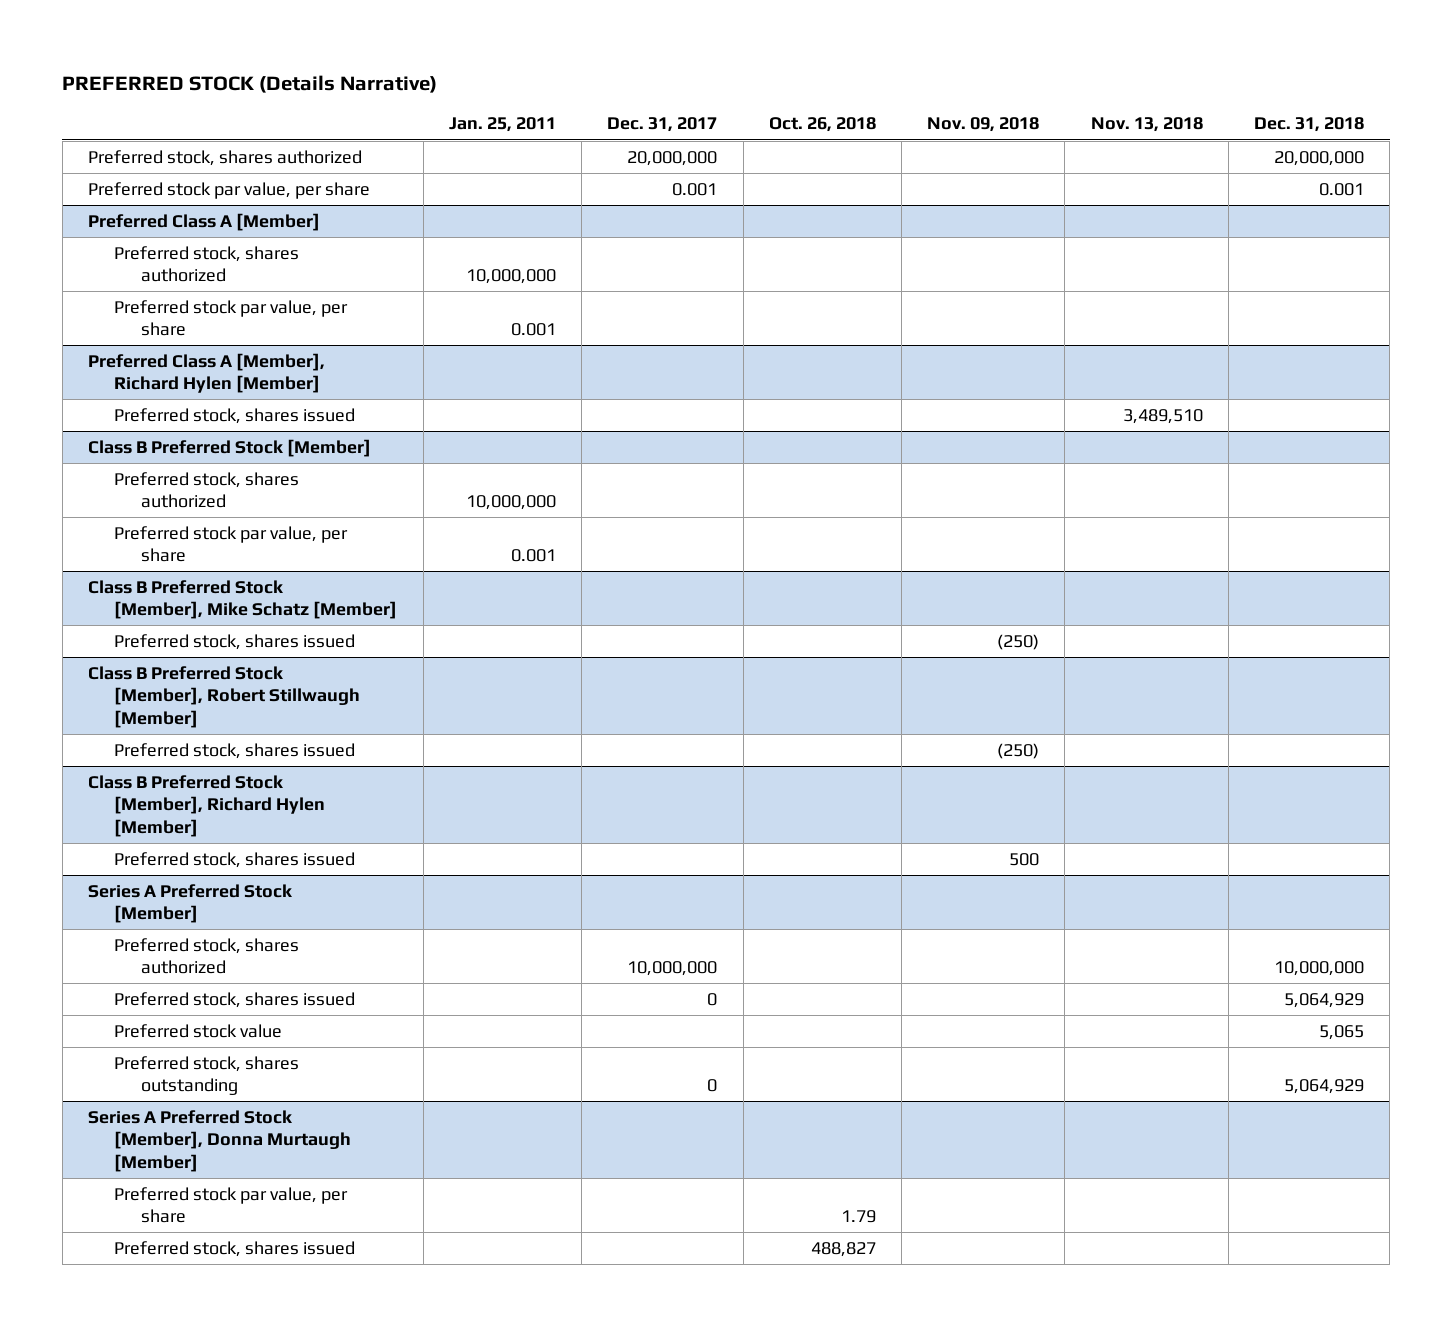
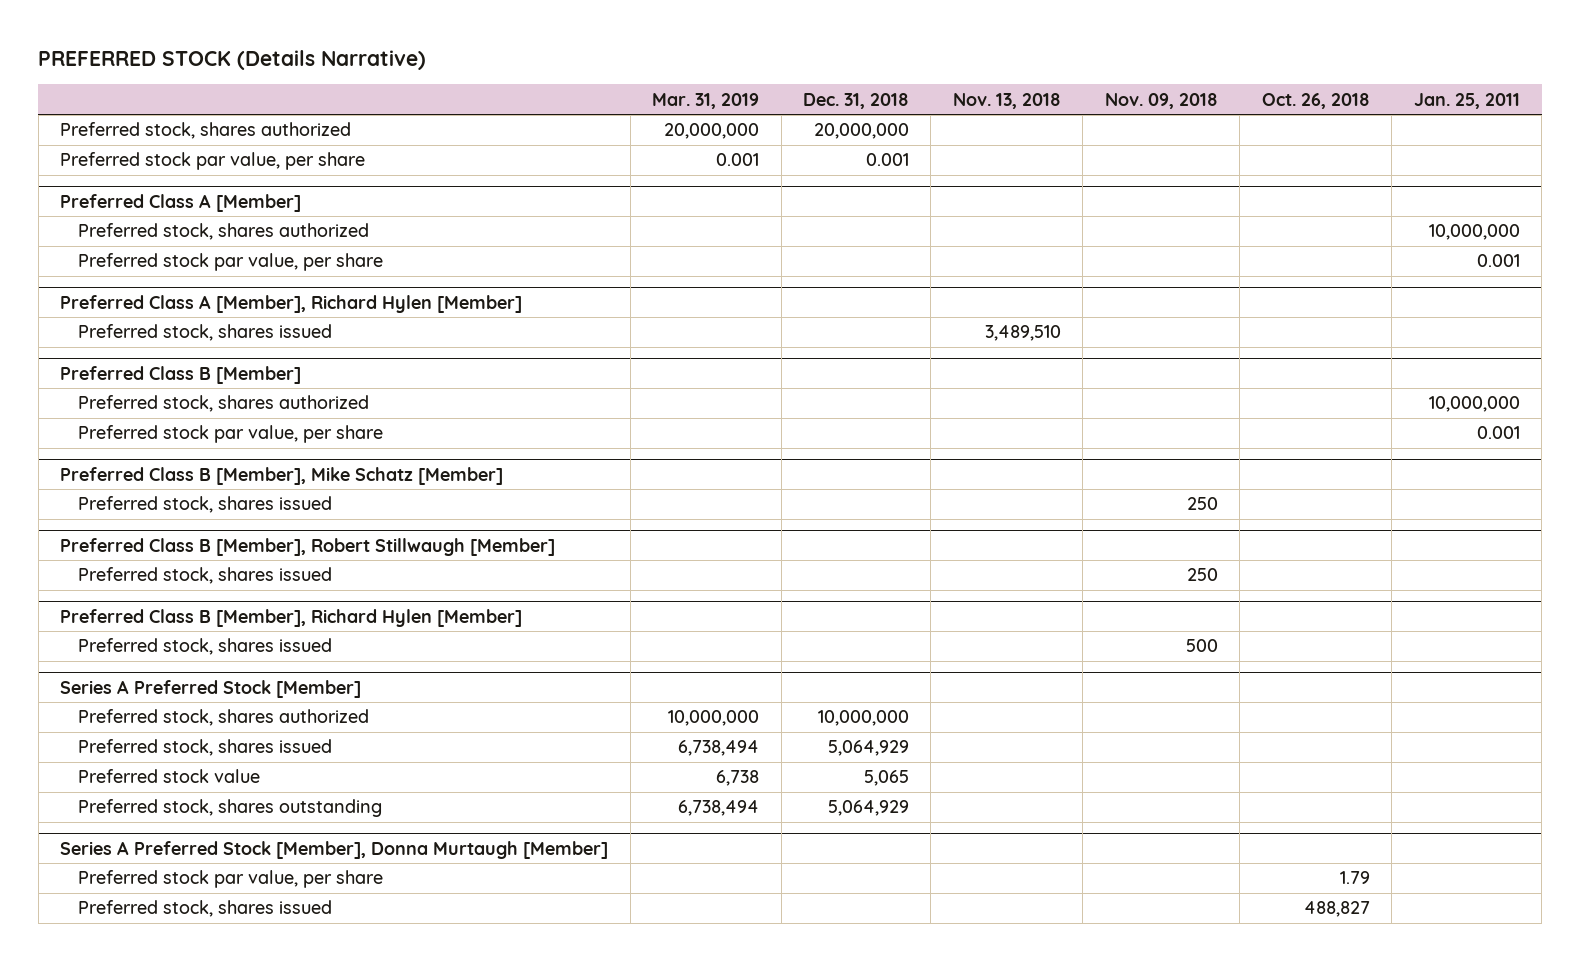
- | Jan. 25, 2011 | Dec. 31, 2017 | Oct. 26, 2018 | Nov. 09, 2018 | Nov. 13, 2018 | Dec. 31, 2018
+ | Mar. 31, 2019 | Dec. 31, 2018 | Nov. 13, 2018 | Nov. 09, 2018 | Oct. 26, 2018 | Jan. 25, 2011
- Class B Preferred Stock [Member]
+ Preferred Class B [Member]
- Class B Preferred Stock [Member], Mike Schatz [Member]
- Preferred stock, shares issued | | | | (250) | |
- Class B Preferred Stock [Member], Robert Stillwaugh [Member]
- Preferred stock, shares issued | | | | (250) | |
- Class B Preferred Stock [Member], Richard Hylen [Member]
+ Preferred Class B [Member], Mike Schatz [Member]
+ Preferred stock, shares issued | | | | 250 | |
+ Preferred Class B [Member], Robert Stillwaugh [Member]
+ Preferred stock, shares issued | | | | 250 | |
+ Preferred Class B [Member], Richard Hylen [Member]

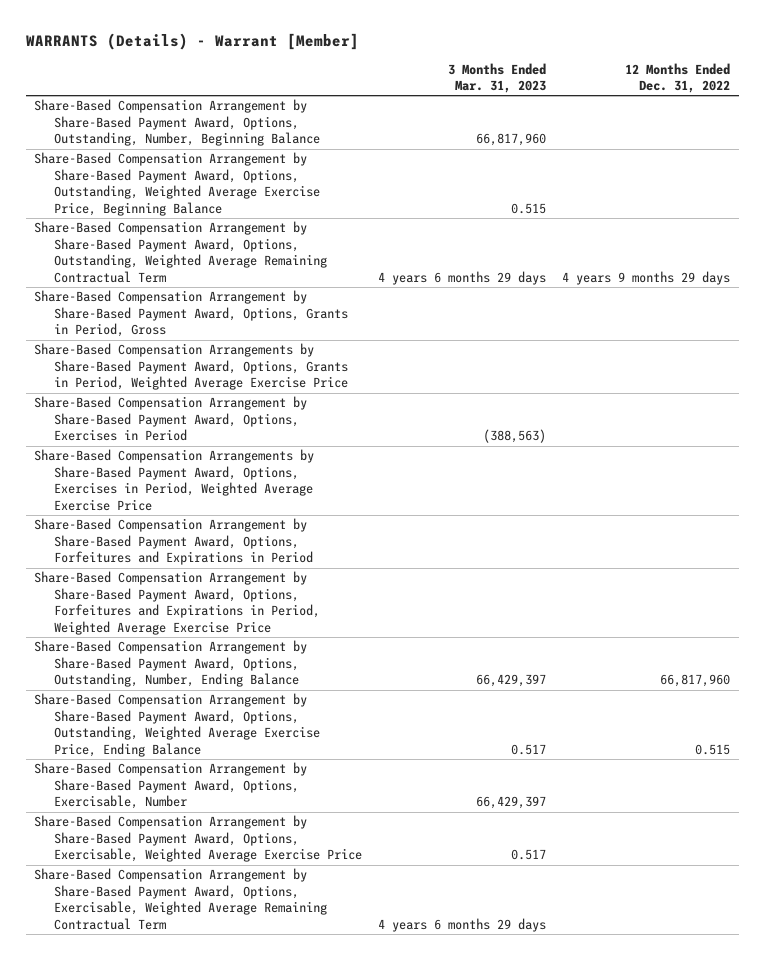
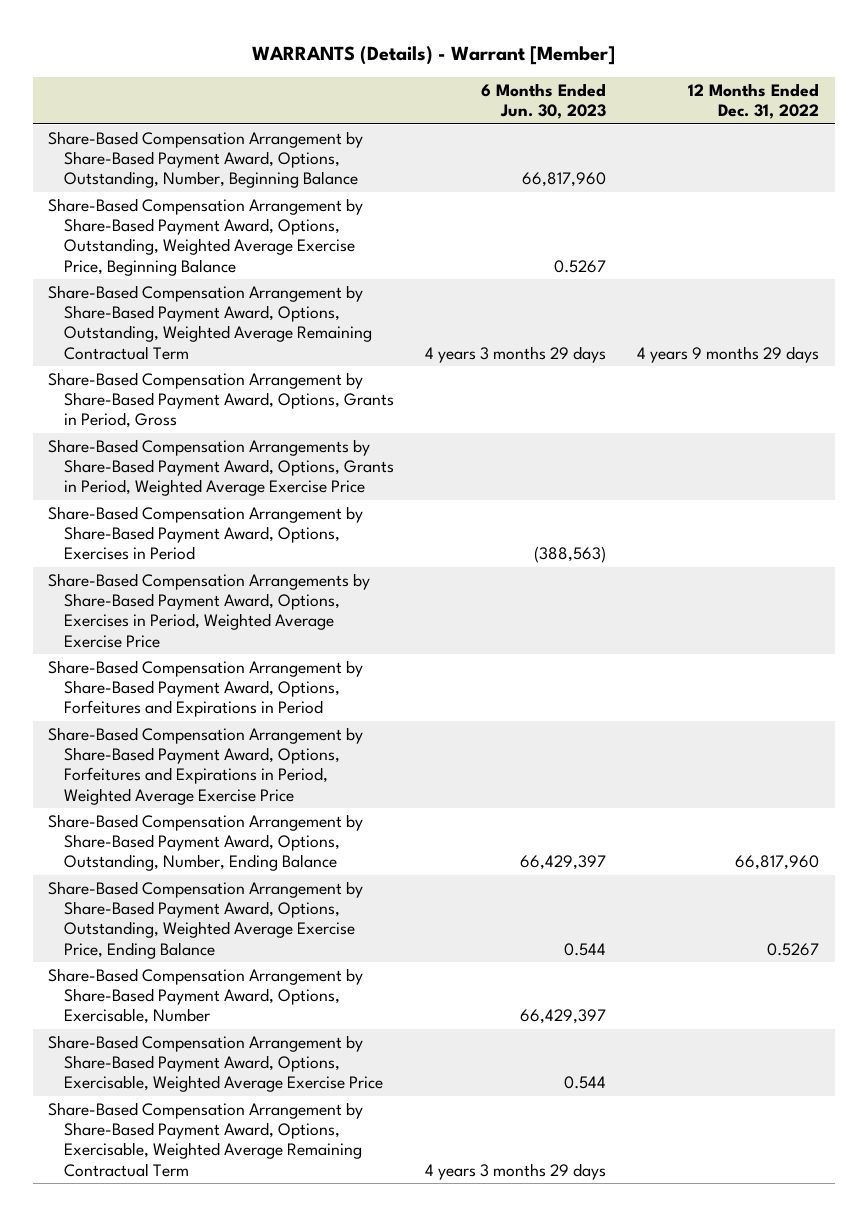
- | 3 Months Ended Mar. 31, 2023 | 12 Months Ended Dec. 31, 2022
+ | 6 Months Ended Jun. 30, 2023 | 12 Months Ended Dec. 31, 2022
- Share-Based Compensation Arrangement by Share-Based Payment Award, Options, Outstanding, Weighted Average Exercise Price, Ending Balance | 0.517 | 0.515
+ Share-Based Compensation Arrangement by Share-Based Payment Award, Options, Outstanding, Weighted Average Exercise Price, Ending Balance | 0.544 | 0.5267

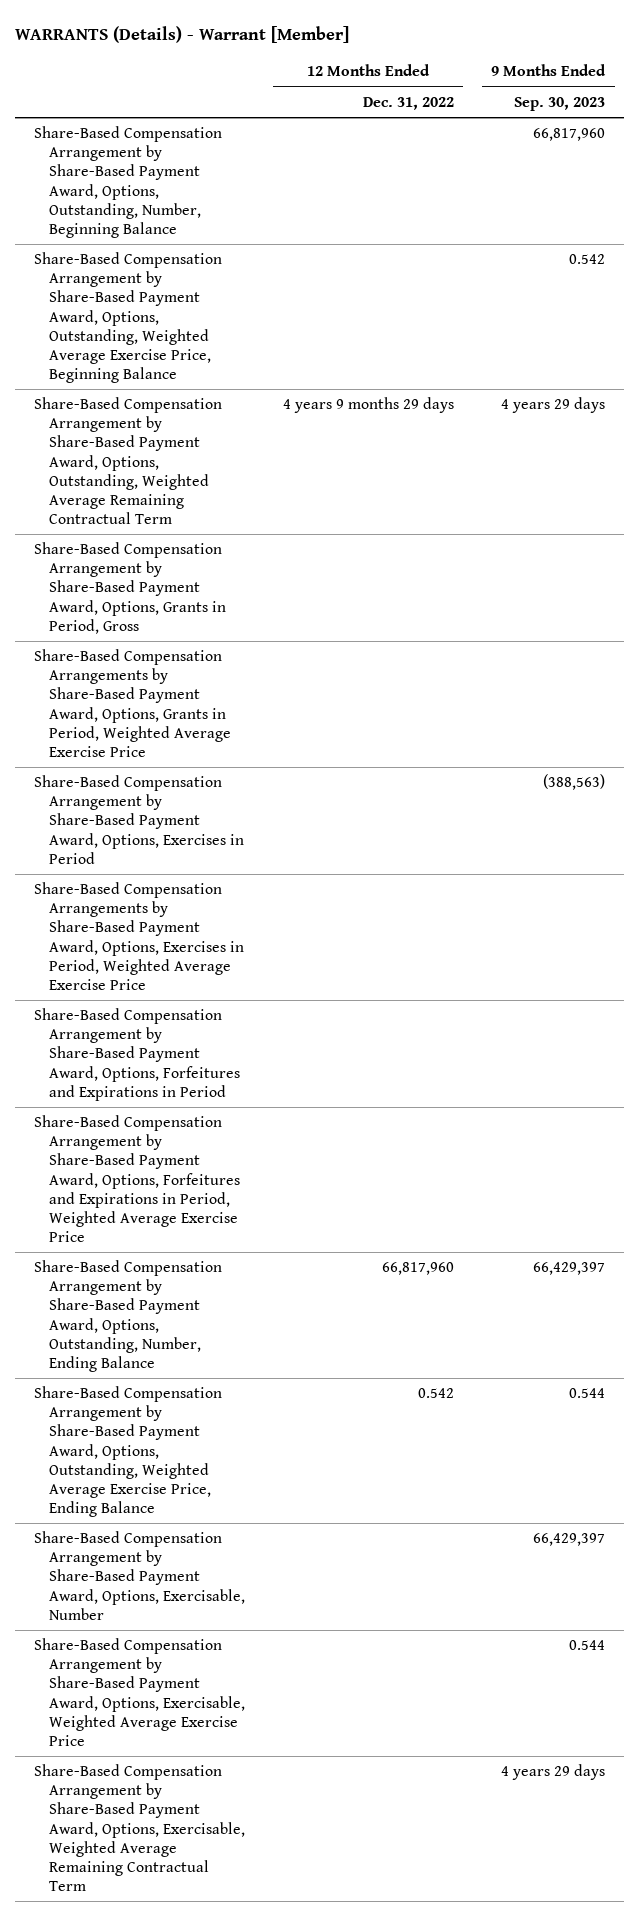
- | 6 Months Ended Jun. 30, 2023 | 12 Months Ended Dec. 31, 2022
+ | 12 Months Ended Dec. 31, 2022 | 9 Months Ended Sep. 30, 2023
- Share-Based Compensation Arrangement by Share-Based Payment Award, Options, Outstanding, Weighted Average Exercise Price, Ending Balance | 0.544 | 0.5267
+ Share-Based Compensation Arrangement by Share-Based Payment Award, Options, Outstanding, Weighted Average Exercise Price, Ending Balance | 0.542 | 0.544

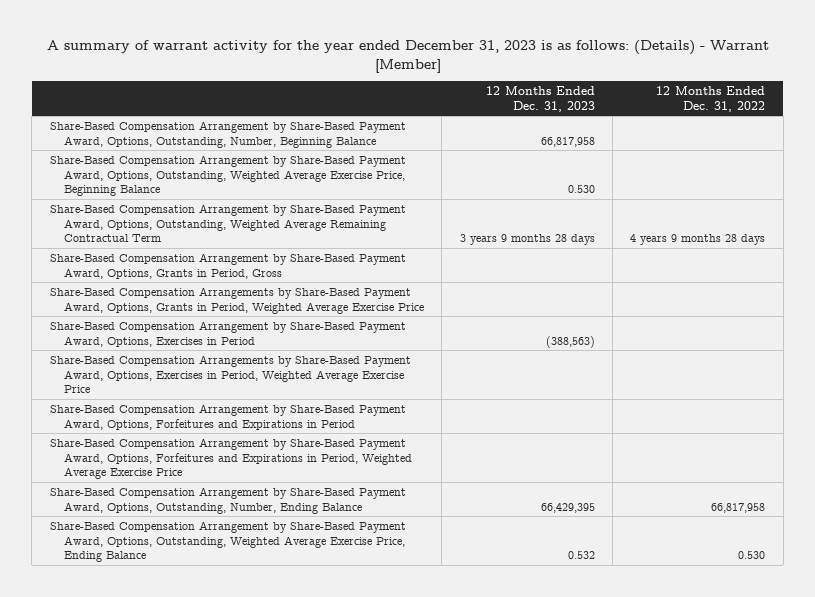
- WARRANTS (Details) - Warrant [Member]
+ A summary of warrant activity for the year ended December 31, 2023 is as follows: (Details) - Warrant [Member]
- | 12 Months Ended Dec. 31, 2022 | 9 Months Ended Sep. 30, 2023
+ | 12 Months Ended Dec. 31, 2023 | 12 Months Ended Dec. 31, 2022
- Share-Based Compensation Arrangement by Share-Based Payment Award, Options, Outstanding, Weighted Average Remaining Contractual Term | 4 years 9 months 29 days | 4 years 29 days
+ Share-Based Compensation Arrangement by Share-Based Payment Award, Options, Outstanding, Weighted Average Remaining Contractual Term | 3 years 9 months 28 days | 4 years 9 months 28 days
- Share-Based Compensation Arrangement by Share-Based Payment Award, Options, Outstanding, Number, Ending Balance | 66,817,960 | 66,429,397
- Share-Based Compensation Arrangement by Share-Based Payment Award, Options, Outstanding, Weighted Average Exercise Price, Ending Balance | 0.542 | 0.544
- Share-Based Compensation Arrangement by Share-Based Payment Award, Options, Exercisable, Number | | 66,429,397
- Share-Based Compensation Arrangement by Share-Based Payment Award, Options, Exercisable, Weighted Average Exercise Price | | 0.544
- Share-Based Compensation Arrangement by Share-Based Payment Award, Options, Exercisable, Weighted Average Remaining Contractual Term | | 4 years 29 days
+ Share-Based Compensation Arrangement by Share-Based Payment Award, Options, Outstanding, Number, Ending Balance | 66,429,395 | 66,817,958
+ Share-Based Compensation Arrangement by Share-Based Payment Award, Options, Outstanding, Weighted Average Exercise Price, Ending Balance | 0.532 | 0.530

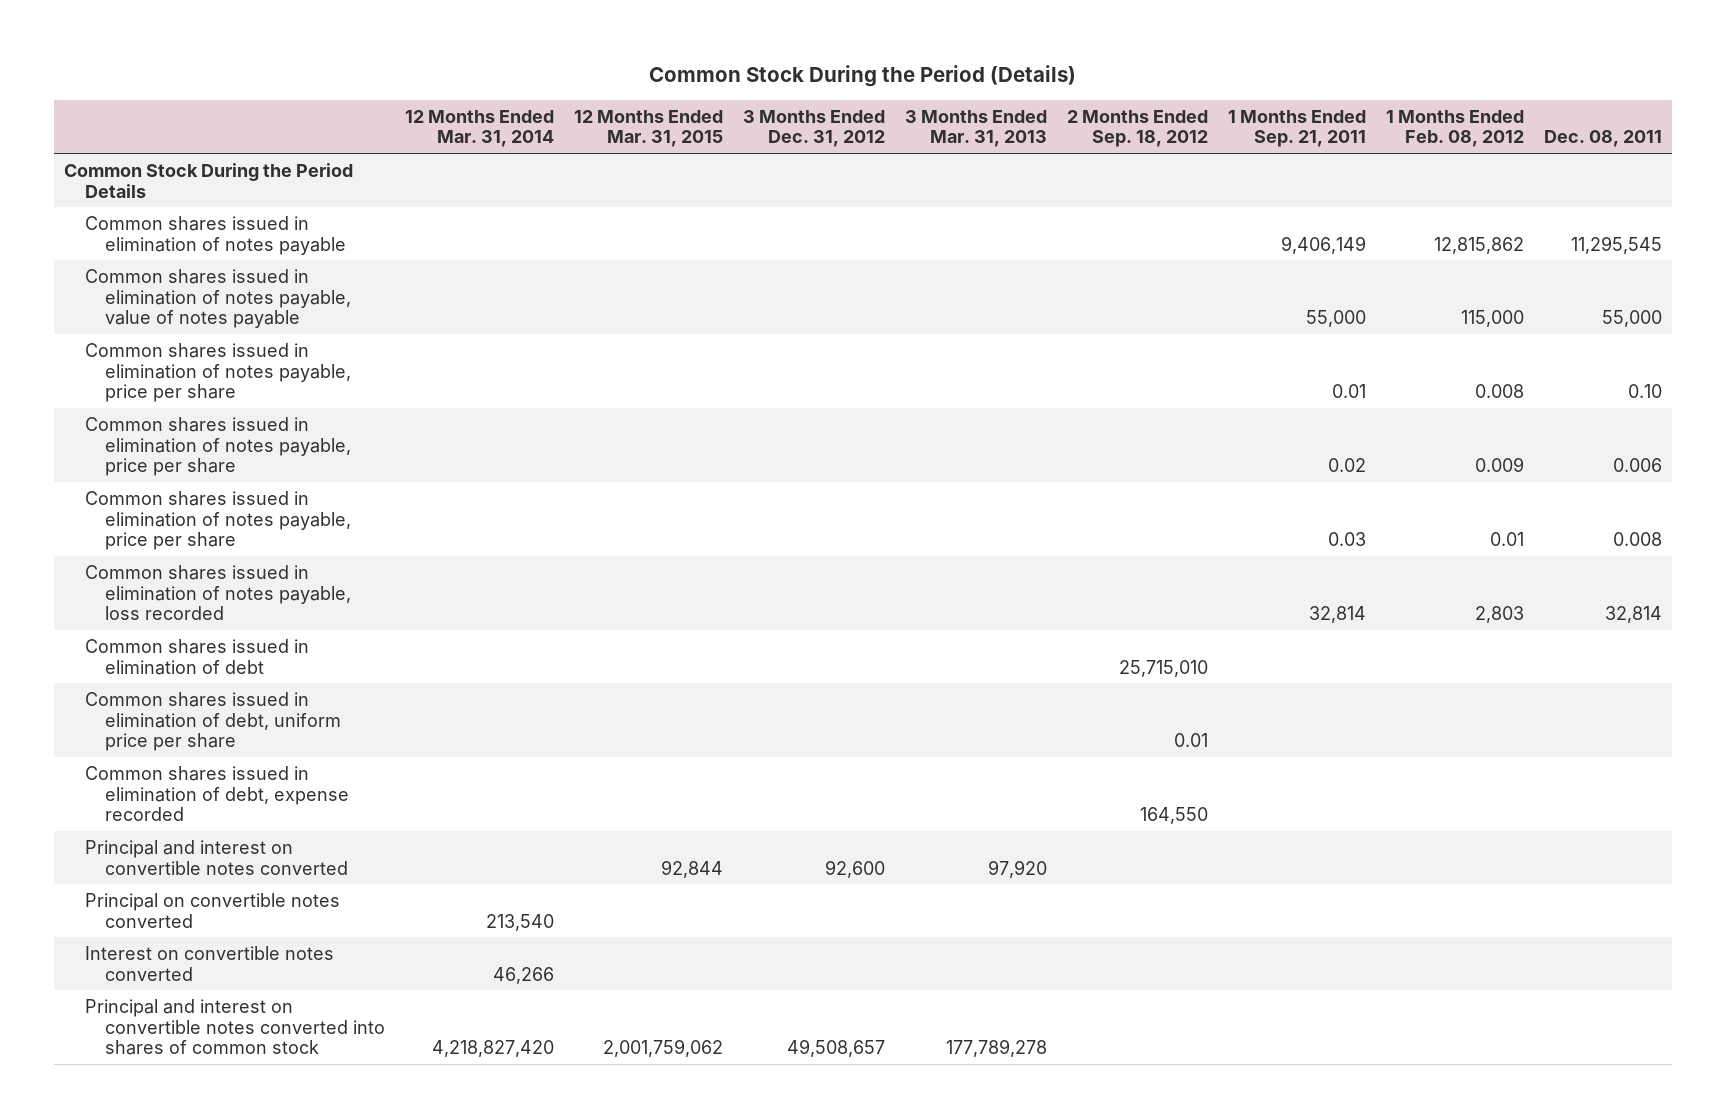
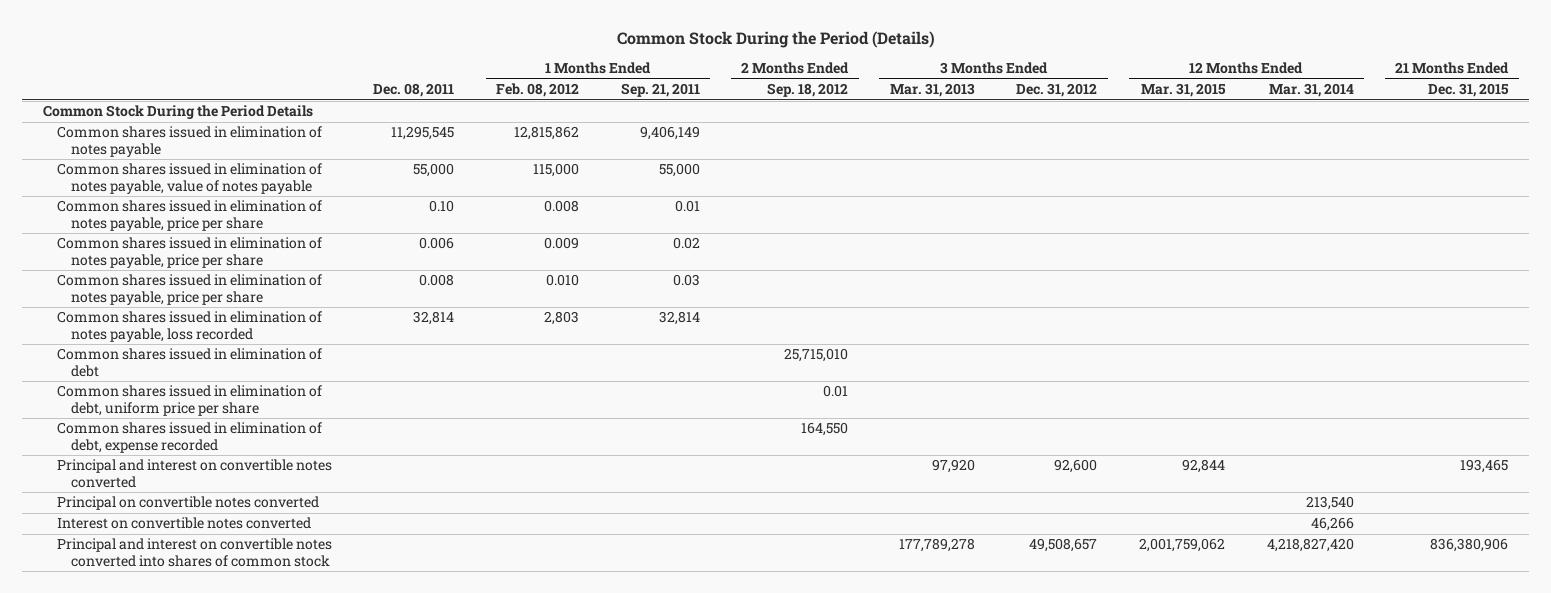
- | 12 Months Ended Mar. 31, 2014 | 12 Months Ended Mar. 31, 2015 | 3 Months Ended Dec. 31, 2012 | 3 Months Ended Mar. 31, 2013 | 2 Months Ended Sep. 18, 2012 | 1 Months Ended Sep. 21, 2011 | 1 Months Ended Feb. 08, 2012 | Dec. 08, 2011
+ | Dec. 08, 2011 | 1 Months Ended Feb. 08, 2012 | 1 Months Ended Sep. 21, 2011 | 2 Months Ended Sep. 18, 2012 | 3 Months Ended Mar. 31, 2013 | 3 Months Ended Dec. 31, 2012 | 12 Months Ended Mar. 31, 2015 | 12 Months Ended Mar. 31, 2014 | 21 Months Ended Dec. 31, 2015
- Common shares issued in elimination of notes payable, price per share | | | | | | 0.03 | 0.01 | 0.008
+ Common shares issued in elimination of notes payable, price per share | 0.008 | 0.010 | 0.03 | | | | | |

